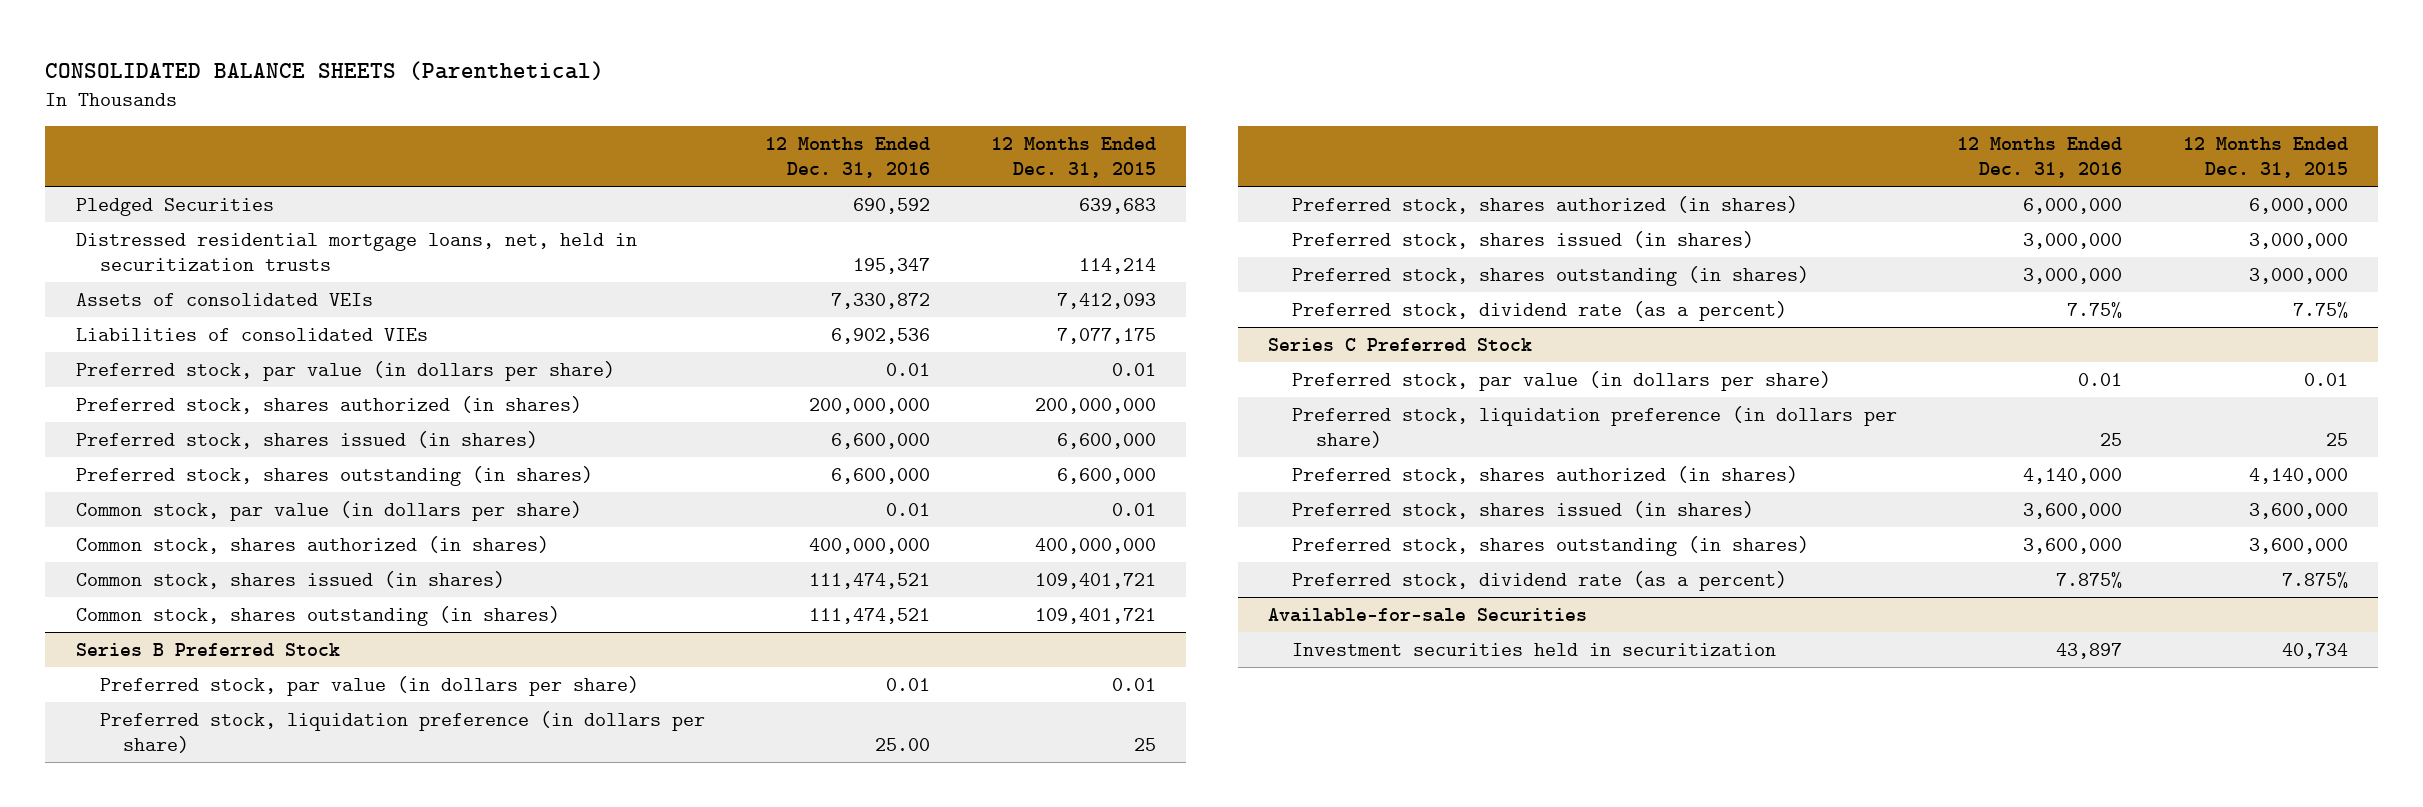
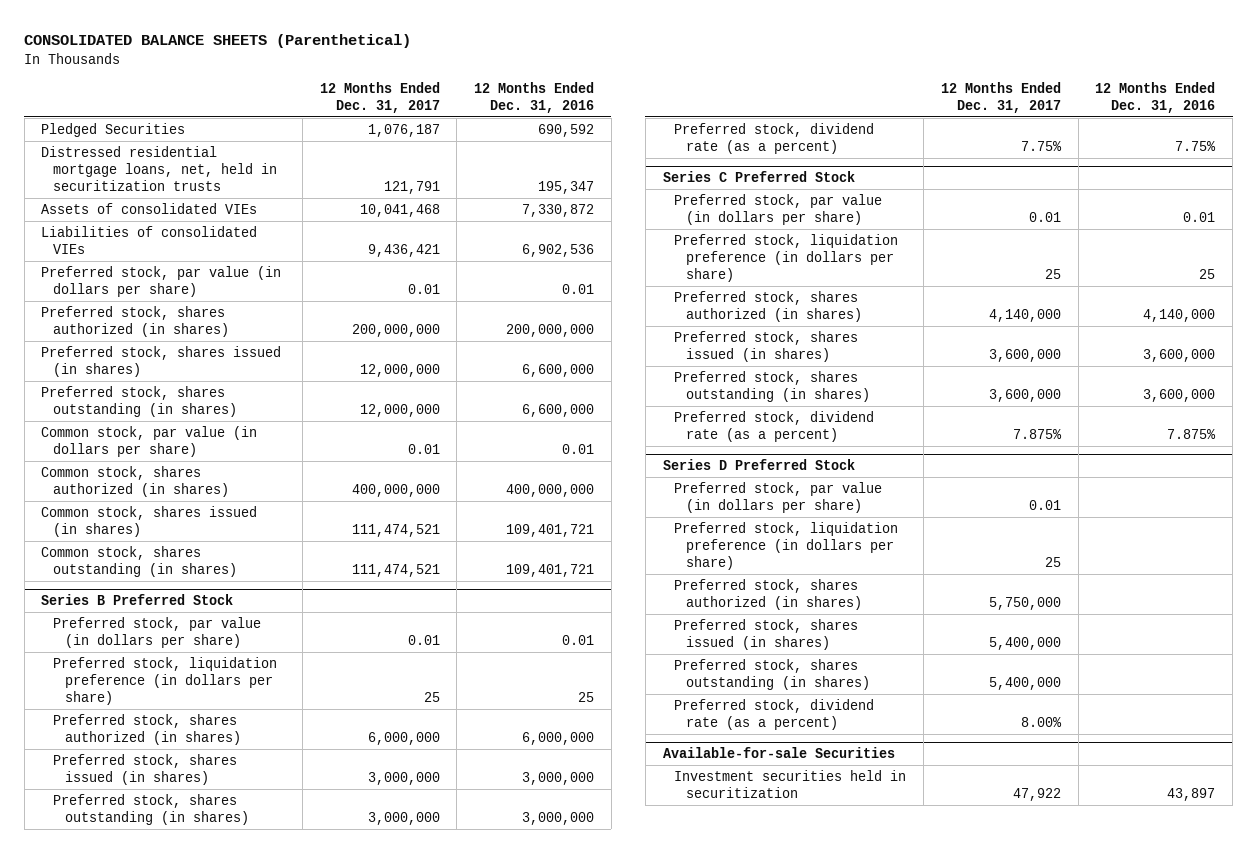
- | 12 Months Ended Dec. 31, 2016 | 12 Months Ended Dec. 31, 2015
+ | 12 Months Ended Dec. 31, 2017 | 12 Months Ended Dec. 31, 2016
- Assets of consolidated VEIs | 7,330,872 | 7,412,093
+ Assets of consolidated VIEs | 10,041,468 | 7,330,872
- Common stock, shares issued (in shares) | 111,474,521 | 109,401,721
- Common stock, shares outstanding (in shares) | 111,474,521 | 109,401,721
+ Common stock, shares issued (in shares) | 111,474,521 | 109,401,721
+ Common stock, shares outstanding (in shares) | 111,474,521 | 109,401,721
@ Series B Preferred Stock
- Preferred stock, liquidation preference (in dollars per share) | 25.00 | 25
+ Preferred stock, liquidation preference (in dollars per share) | 25 | 25
+ Series D Preferred Stock
+ Preferred stock, par value (in dollars per share) | 0.01 |
+ Preferred stock, liquidation preference (in dollars per share) | 25 |
+ Preferred stock, shares authorized (in shares) | 5,750,000 |
+ Preferred stock, shares issued (in shares) | 5,400,000 |
+ Preferred stock, shares outstanding (in shares) | 5,400,000 |
+ Preferred stock, dividend rate (as a percent) | 8.00% |

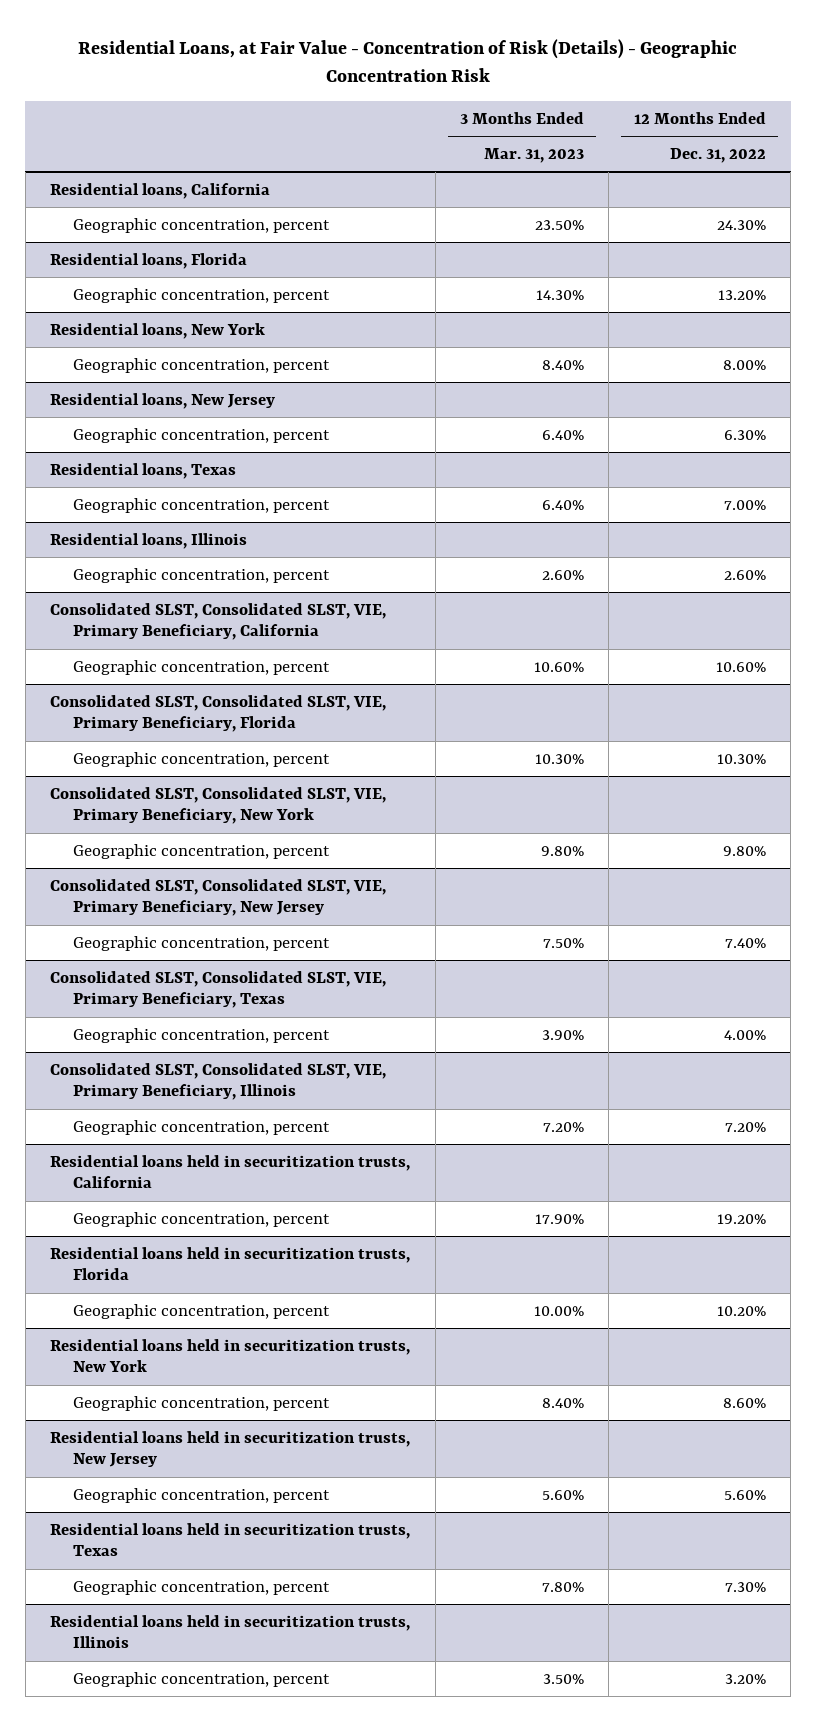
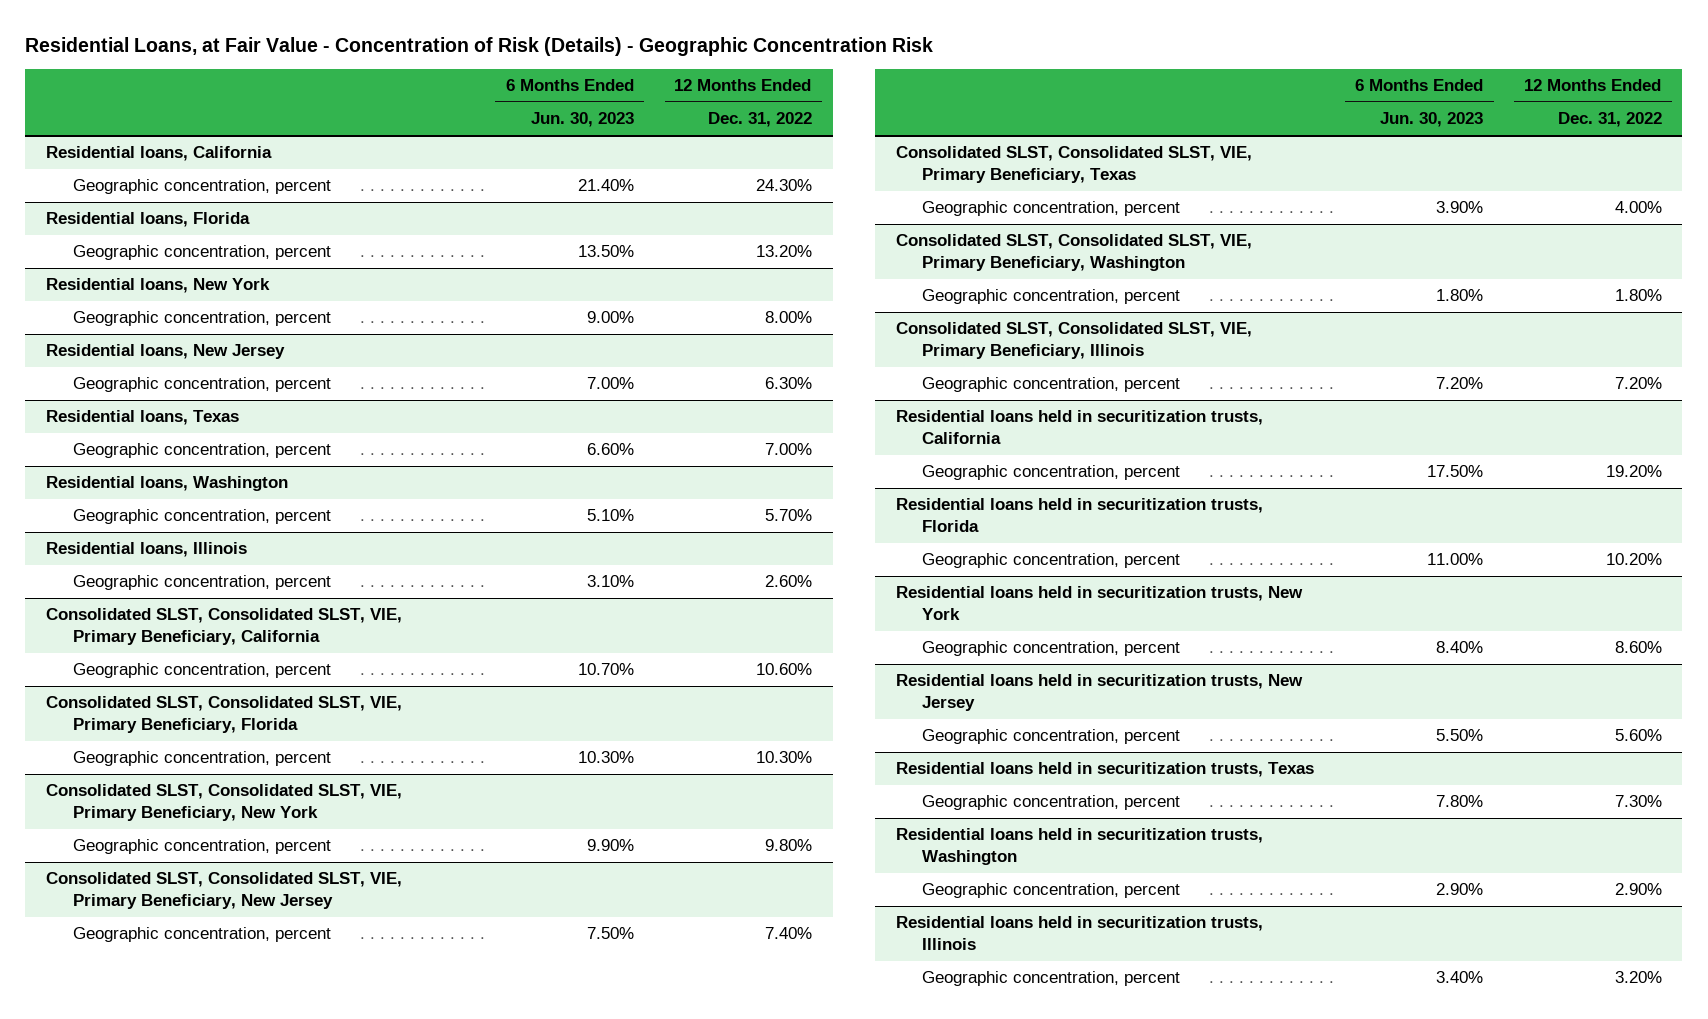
- | 3 Months Ended Mar. 31, 2023 | 12 Months Ended Dec. 31, 2022
+ | 6 Months Ended Jun. 30, 2023 | 12 Months Ended Dec. 31, 2022
+ Residential loans, Washington
+ Geographic concentration, percent | 5.10% | 5.70%
+ Consolidated SLST, Consolidated SLST, VIE, Primary Beneficiary, Washington
+ Geographic concentration, percent | 1.80% | 1.80%
+ Residential loans held in securitization trusts, Washington
+ Geographic concentration, percent | 2.90% | 2.90%

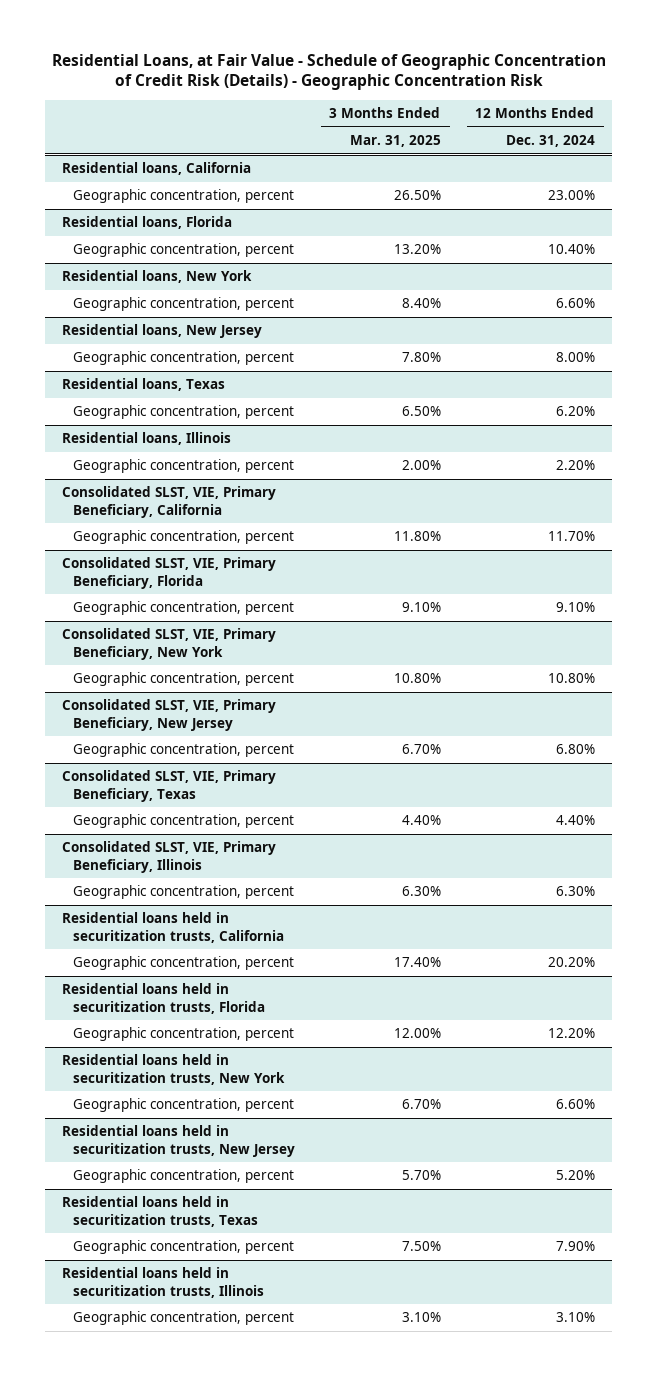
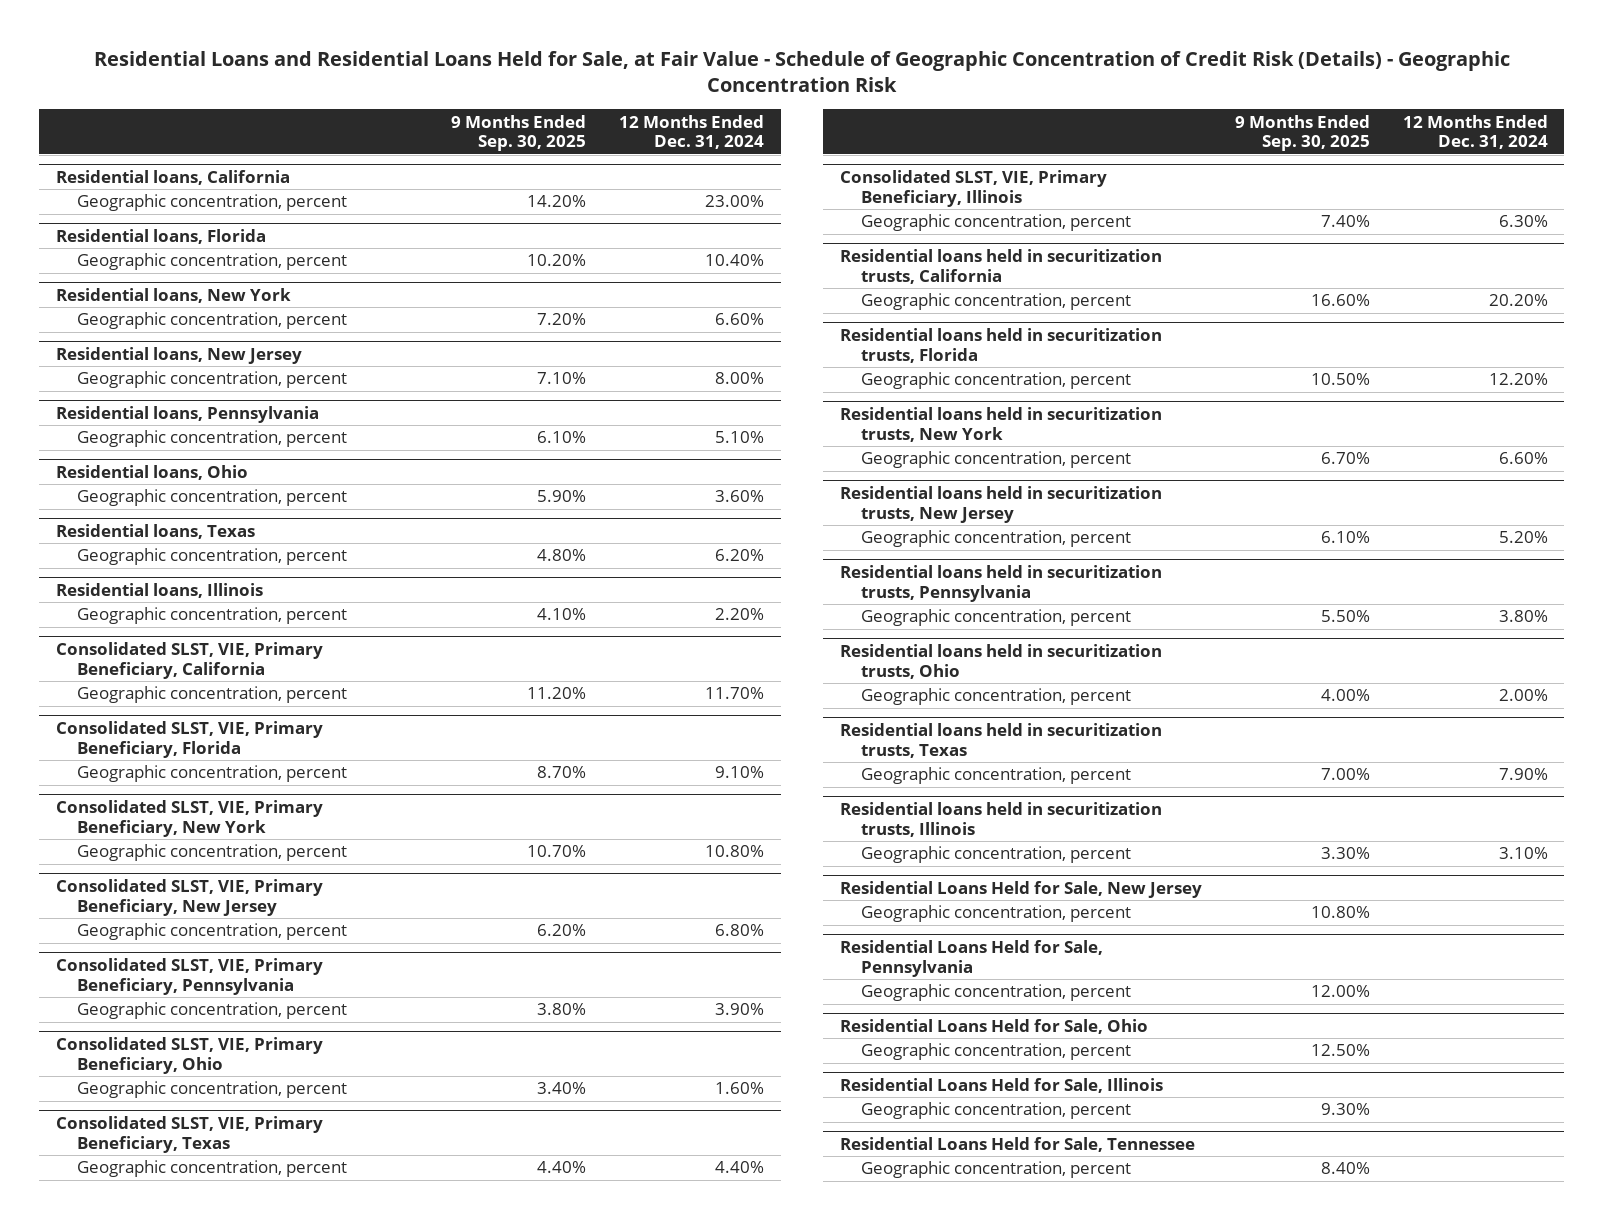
- Residential Loans, at Fair Value - Schedule of Geographic Concentration of Credit Risk (Details) - Geographic Concentration Risk
+ Residential Loans and Residential Loans Held for Sale, at Fair Value - Schedule of Geographic Concentration of Credit Risk (Details) - Geographic Concentration Risk
- | 3 Months Ended Mar. 31, 2025 | 12 Months Ended Dec. 31, 2024
+ | 9 Months Ended Sep. 30, 2025 | 12 Months Ended Dec. 31, 2024
+ Residential loans, Pennsylvania
+ Geographic concentration, percent | 6.10% | 5.10%
+ Residential loans, Ohio
+ Geographic concentration, percent | 5.90% | 3.60%
+ Consolidated SLST, VIE, Primary Beneficiary, Pennsylvania
+ Geographic concentration, percent | 3.80% | 3.90%
+ Consolidated SLST, VIE, Primary Beneficiary, Ohio
+ Geographic concentration, percent | 3.40% | 1.60%
+ Residential loans held in securitization trusts, Pennsylvania
+ Geographic concentration, percent | 5.50% | 3.80%
+ Residential loans held in securitization trusts, Ohio
+ Geographic concentration, percent | 4.00% | 2.00%
+ Residential Loans Held for Sale, New Jersey
+ Geographic concentration, percent | 10.80% |
+ Residential Loans Held for Sale, Pennsylvania
+ Geographic concentration, percent | 12.00% |
+ Residential Loans Held for Sale, Ohio
+ Geographic concentration, percent | 12.50% |
+ Residential Loans Held for Sale, Illinois
+ Geographic concentration, percent | 9.30% |
+ Residential Loans Held for Sale, Tennessee
+ Geographic concentration, percent | 8.40% |

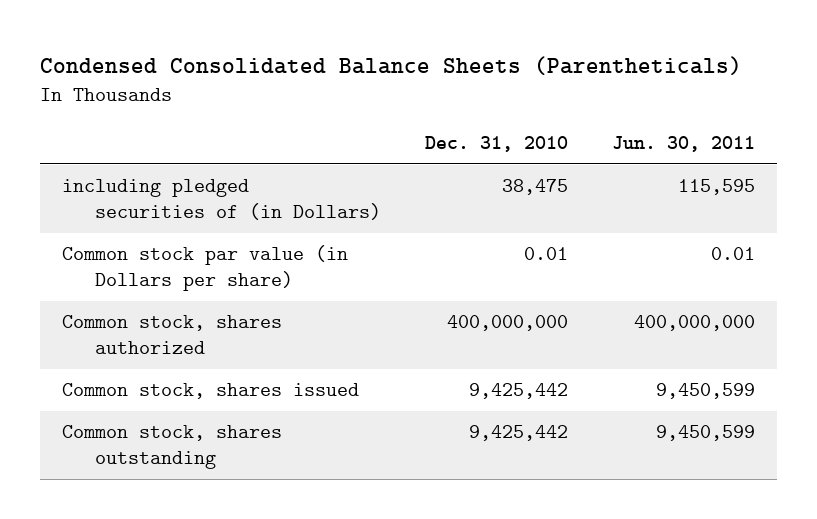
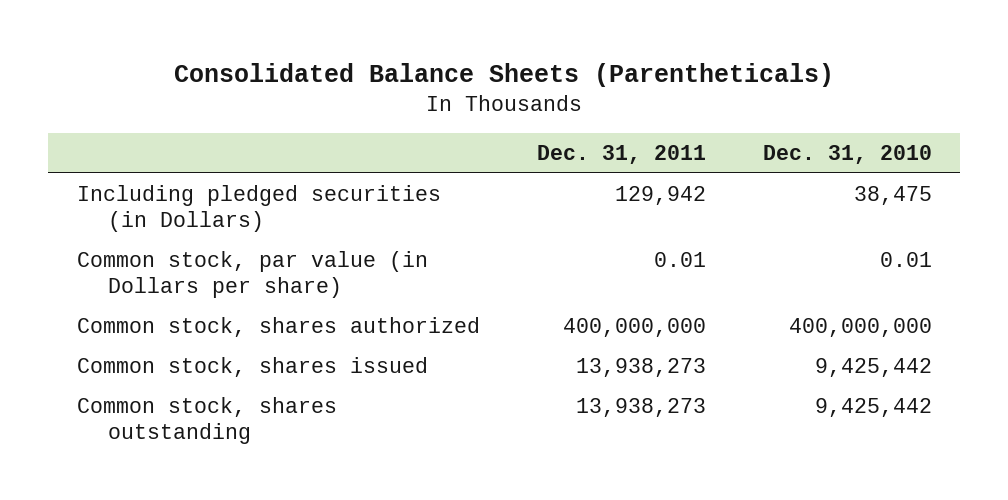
- Condensed Consolidated Balance Sheets (Parentheticals)
+ Consolidated Balance Sheets (Parentheticals)
- | Dec. 31, 2010 | Jun. 30, 2011
+ | Dec. 31, 2011 | Dec. 31, 2010
- including pledged securities of (in Dollars) | 38,475 | 115,595
- Common stock par value (in Dollars per share) | 0.01 | 0.01
+ Including pledged securities (in Dollars) | 129,942 | 38,475
+ Common stock, par value (in Dollars per share) | 0.01 | 0.01

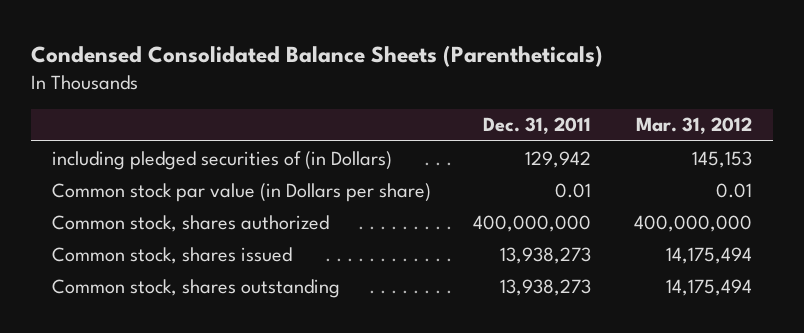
- Consolidated Balance Sheets (Parentheticals)
+ Condensed Consolidated Balance Sheets (Parentheticals)
- | Dec. 31, 2011 | Dec. 31, 2010
+ | Dec. 31, 2011 | Mar. 31, 2012
- Including pledged securities (in Dollars) | 129,942 | 38,475
- Common stock, par value (in Dollars per share) | 0.01 | 0.01
+ including pledged securities of (in Dollars) | 129,942 | 145,153
+ Common stock par value (in Dollars per share) | 0.01 | 0.01

